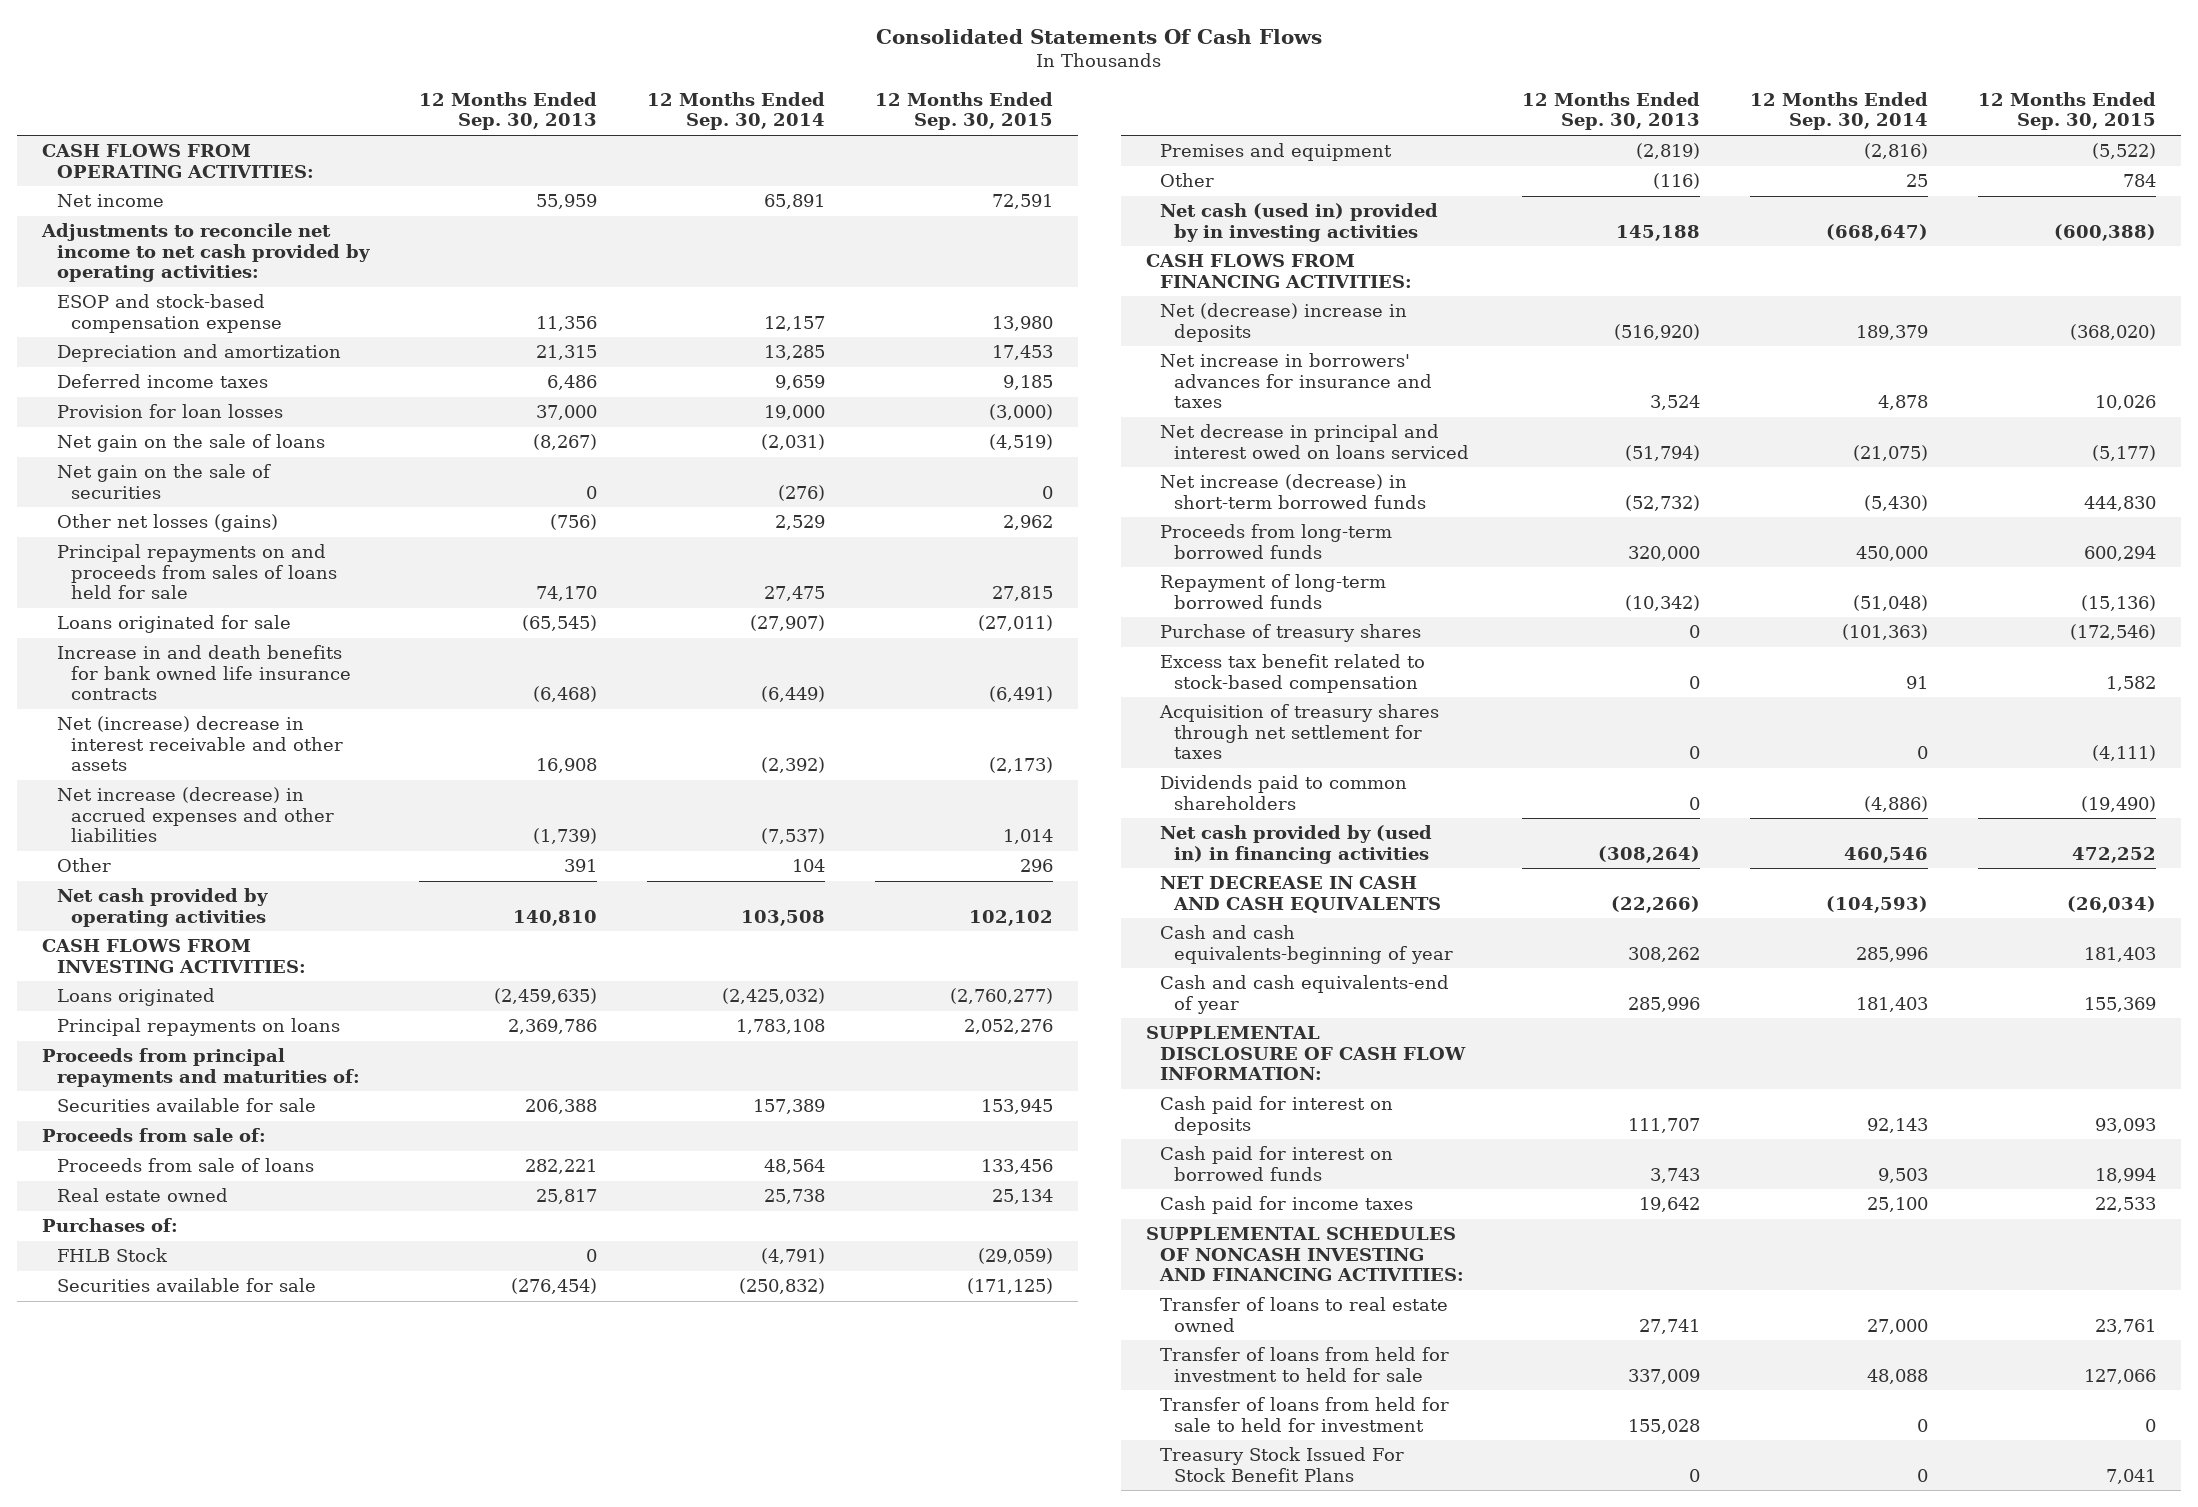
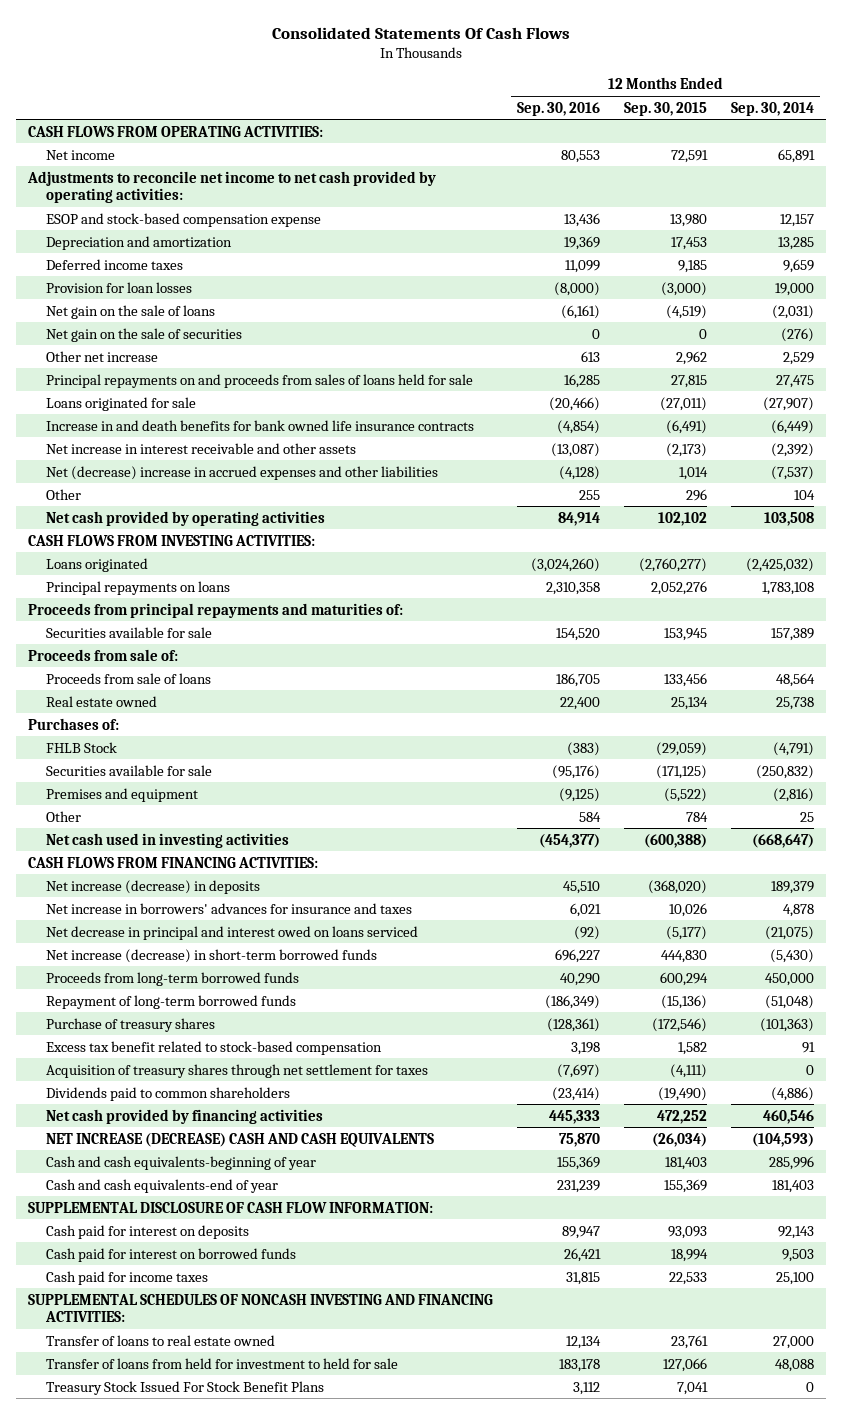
- | 12 Months Ended Sep. 30, 2013 | 12 Months Ended Sep. 30, 2014 | 12 Months Ended Sep. 30, 2015
+ | 12 Months Ended Sep. 30, 2016 | 12 Months Ended Sep. 30, 2015 | 12 Months Ended Sep. 30, 2014
- Other net losses (gains) | (756) | 2,529 | 2,962
+ Other net increase | 613 | 2,962 | 2,529
- Net (increase) decrease in interest receivable and other assets | 16,908 | (2,392) | (2,173)
- Net increase (decrease) in accrued expenses and other liabilities | (1,739) | (7,537) | 1,014
+ Net increase in interest receivable and other assets | (13,087) | (2,173) | (2,392)
+ Net (decrease) increase in accrued expenses and other liabilities | (4,128) | 1,014 | (7,537)
- Net cash (used in) provided by in investing activities | 145,188 | (668,647) | (600,388)
+ Net cash used in investing activities | (454,377) | (600,388) | (668,647)
- Net (decrease) increase in deposits | (516,920) | 189,379 | (368,020)
+ Net increase (decrease) in deposits | 45,510 | (368,020) | 189,379
- Net cash provided by (used in) in financing activities | (308,264) | 460,546 | 472,252
- NET DECREASE IN CASH AND CASH EQUIVALENTS | (22,266) | (104,593) | (26,034)
+ Net cash provided by financing activities | 445,333 | 472,252 | 460,546
+ NET INCREASE (DECREASE) CASH AND CASH EQUIVALENTS | 75,870 | (26,034) | (104,593)
- Transfer of loans from held for sale to held for investment | 155,028 | 0 | 0

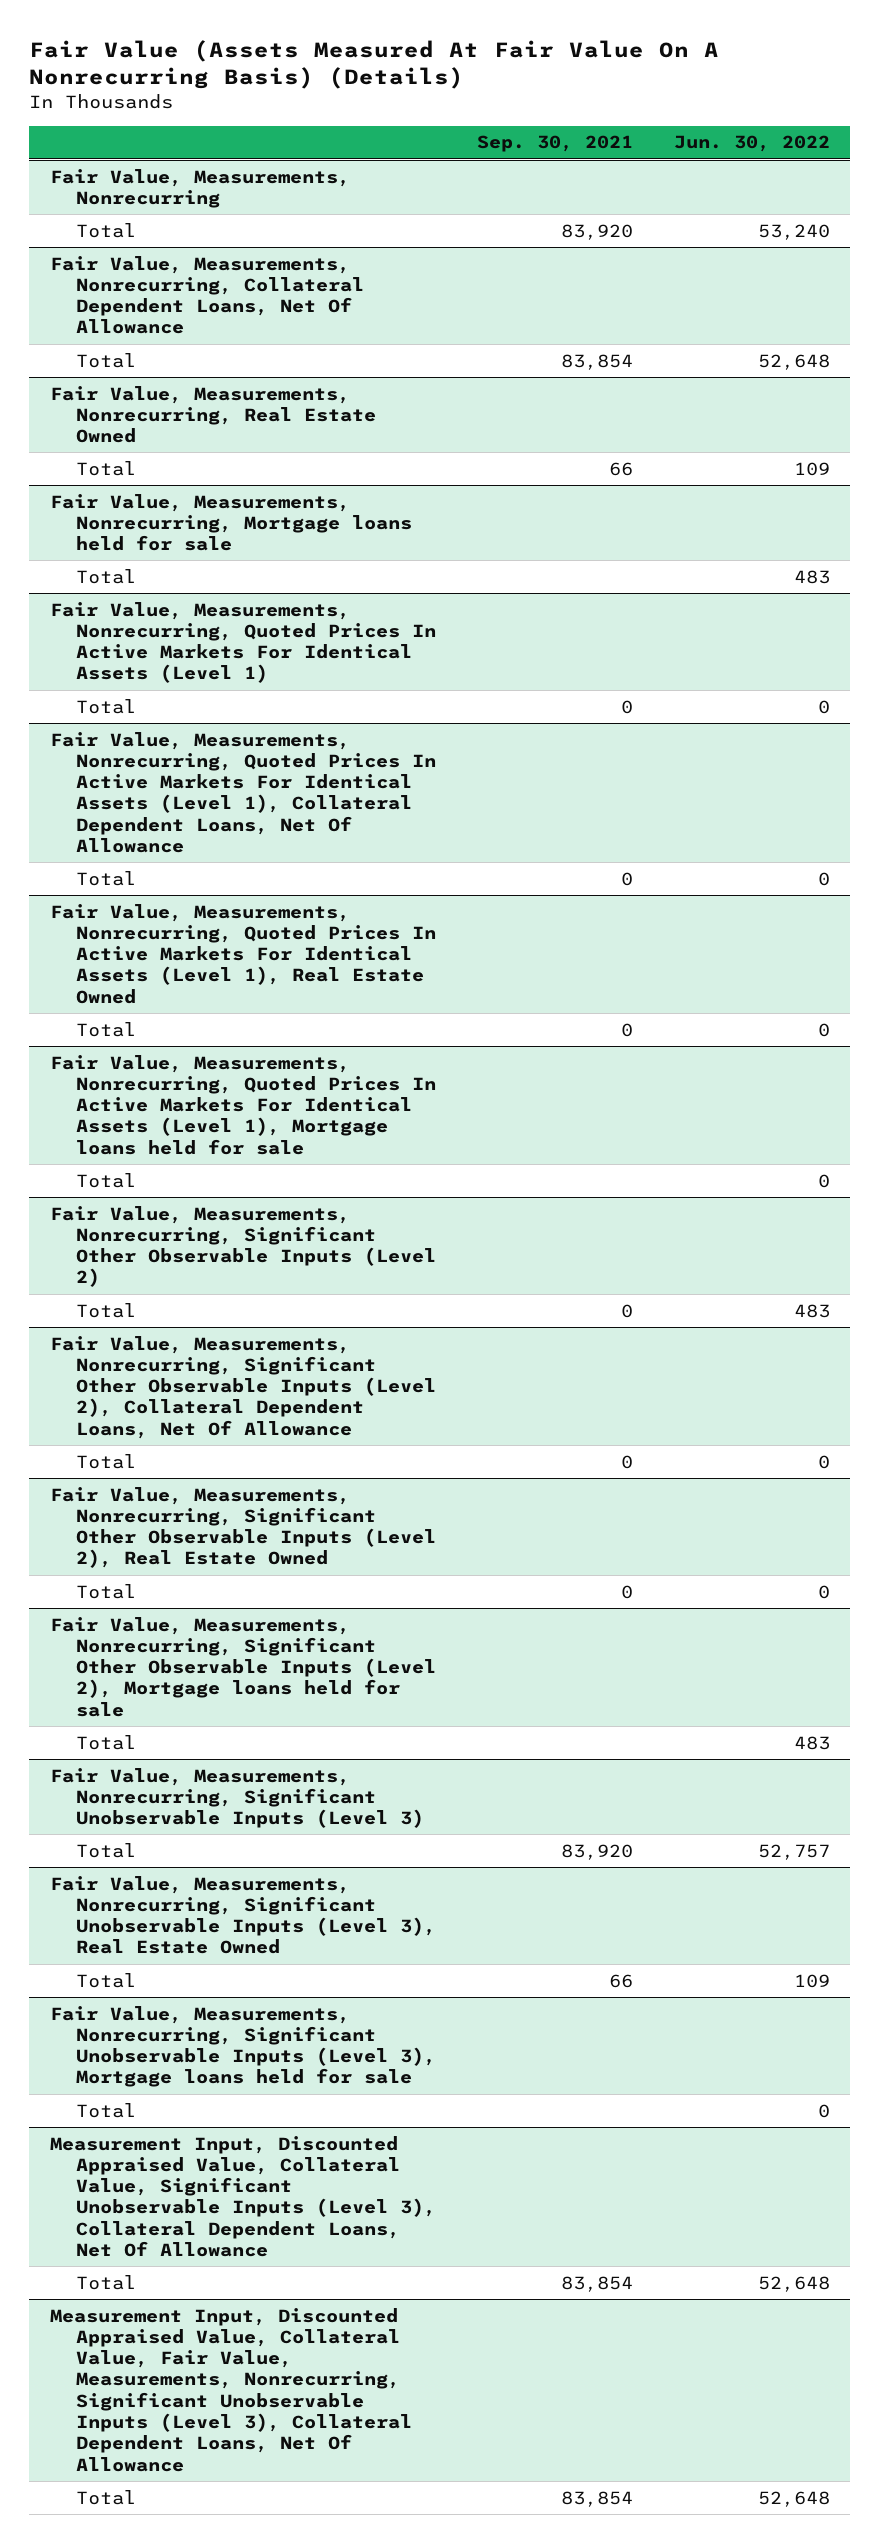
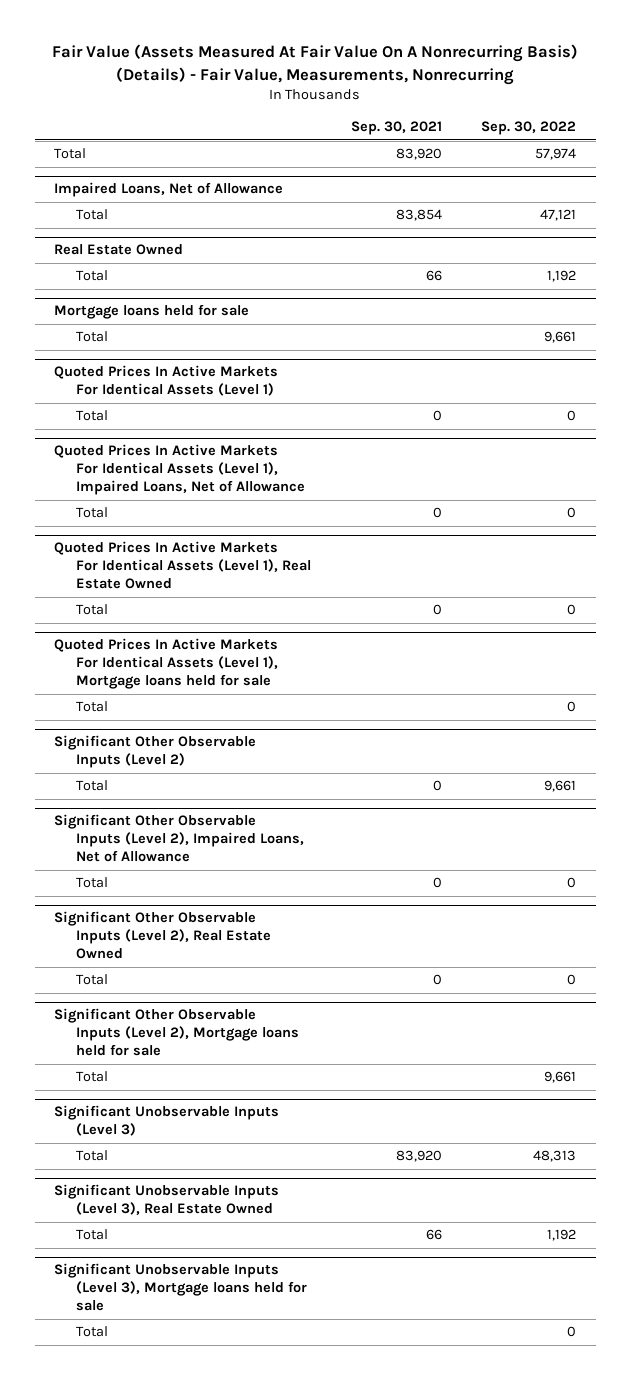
- Fair Value (Assets Measured At Fair Value On A Nonrecurring Basis) (Details)
+ Fair Value (Assets Measured At Fair Value On A Nonrecurring Basis) (Details) - Fair Value, Measurements, Nonrecurring
- | Sep. 30, 2021 | Jun. 30, 2022
+ | Sep. 30, 2021 | Sep. 30, 2022
- Fair Value, Measurements, Nonrecurring
- Fair Value, Measurements, Nonrecurring, Collateral Dependent Loans, Net Of Allowance
+ Impaired Loans, Net of Allowance
- Fair Value, Measurements, Nonrecurring, Real Estate Owned
+ Real Estate Owned
- Fair Value, Measurements, Nonrecurring, Mortgage loans held for sale
+ Mortgage loans held for sale
- Fair Value, Measurements, Nonrecurring, Quoted Prices In Active Markets For Identical Assets (Level 1)
+ Quoted Prices In Active Markets For Identical Assets (Level 1)
- Fair Value, Measurements, Nonrecurring, Quoted Prices In Active Markets For Identical Assets (Level 1), Collateral Dependent Loans, Net Of Allowance
+ Quoted Prices In Active Markets For Identical Assets (Level 1), Impaired Loans, Net of Allowance
- Fair Value, Measurements, Nonrecurring, Quoted Prices In Active Markets For Identical Assets (Level 1), Real Estate Owned
+ Quoted Prices In Active Markets For Identical Assets (Level 1), Real Estate Owned
- Fair Value, Measurements, Nonrecurring, Quoted Prices In Active Markets For Identical Assets (Level 1), Mortgage loans held for sale
+ Quoted Prices In Active Markets For Identical Assets (Level 1), Mortgage loans held for sale
- Fair Value, Measurements, Nonrecurring, Significant Other Observable Inputs (Level 2)
+ Significant Other Observable Inputs (Level 2)
- Fair Value, Measurements, Nonrecurring, Significant Other Observable Inputs (Level 2), Collateral Dependent Loans, Net Of Allowance
+ Significant Other Observable Inputs (Level 2), Impaired Loans, Net of Allowance
- Fair Value, Measurements, Nonrecurring, Significant Other Observable Inputs (Level 2), Real Estate Owned
+ Significant Other Observable Inputs (Level 2), Real Estate Owned
- Fair Value, Measurements, Nonrecurring, Significant Other Observable Inputs (Level 2), Mortgage loans held for sale
+ Significant Other Observable Inputs (Level 2), Mortgage loans held for sale
- Fair Value, Measurements, Nonrecurring, Significant Unobservable Inputs (Level 3)
+ Significant Unobservable Inputs (Level 3)
- Fair Value, Measurements, Nonrecurring, Significant Unobservable Inputs (Level 3), Real Estate Owned
+ Significant Unobservable Inputs (Level 3), Real Estate Owned
- Fair Value, Measurements, Nonrecurring, Significant Unobservable Inputs (Level 3), Mortgage loans held for sale
+ Significant Unobservable Inputs (Level 3), Mortgage loans held for sale
- Measurement Input, Discounted Appraised Value, Collateral Value, Significant Unobservable Inputs (Level 3), Collateral Dependent Loans, Net Of Allowance
- Total | 83,854 | 52,648
- Measurement Input, Discounted Appraised Value, Collateral Value, Fair Value, Measurements, Nonrecurring, Significant Unobservable Inputs (Level 3), Collateral Dependent Loans, Net Of Allowance
- Total | 83,854 | 52,648

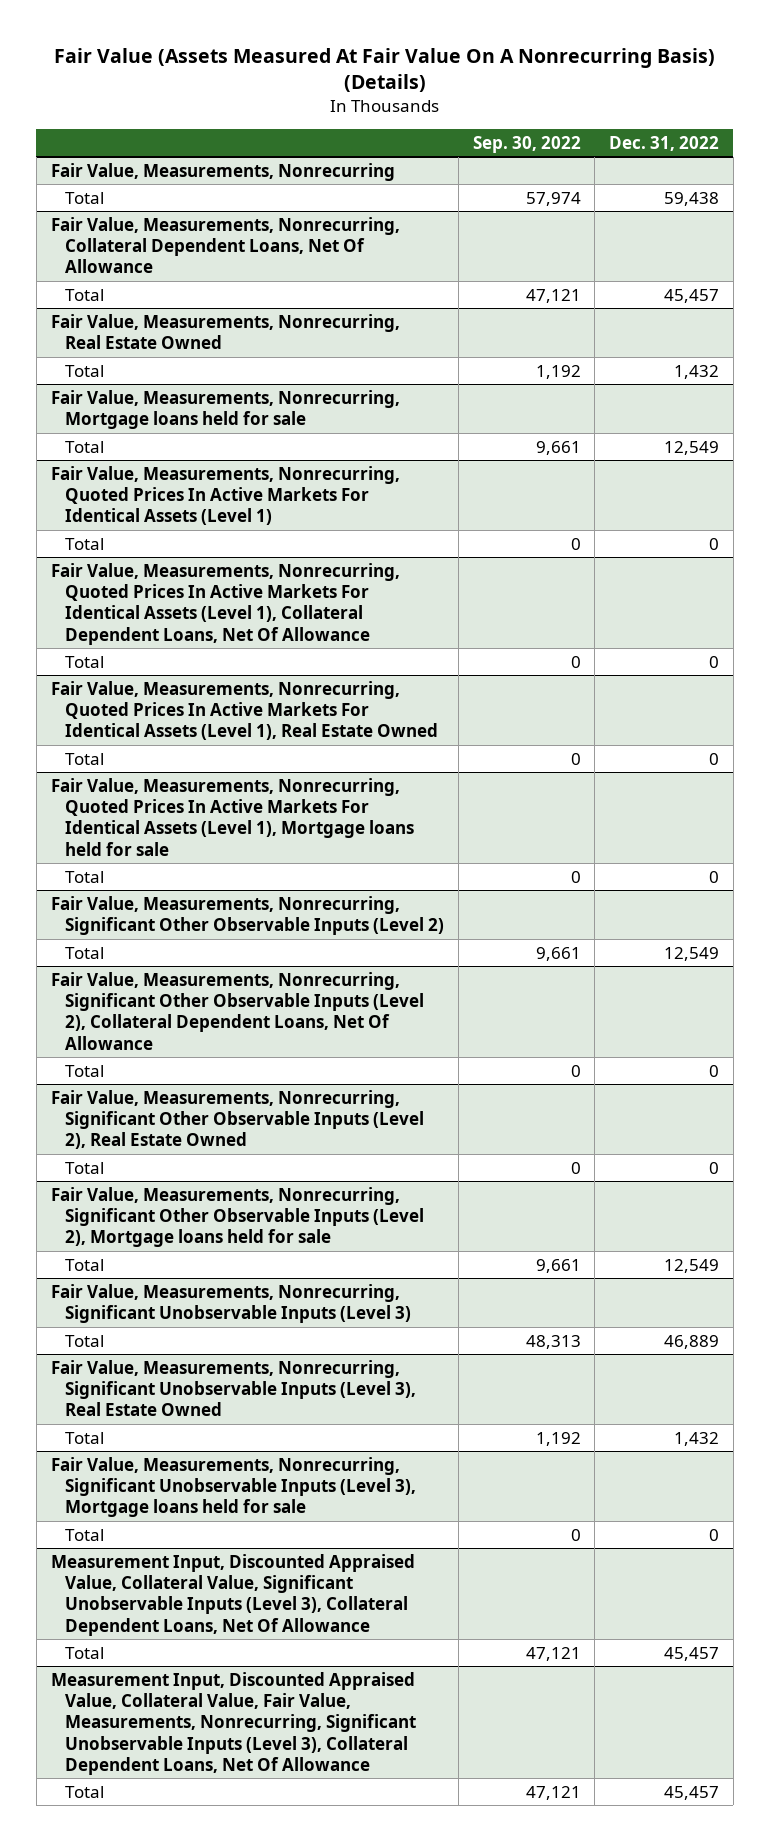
- Fair Value (Assets Measured At Fair Value On A Nonrecurring Basis) (Details) - Fair Value, Measurements, Nonrecurring
+ Fair Value (Assets Measured At Fair Value On A Nonrecurring Basis) (Details)
- | Sep. 30, 2021 | Sep. 30, 2022
+ | Sep. 30, 2022 | Dec. 31, 2022
+ Fair Value, Measurements, Nonrecurring
- Impaired Loans, Net of Allowance
+ Fair Value, Measurements, Nonrecurring, Collateral Dependent Loans, Net Of Allowance
- Real Estate Owned
+ Fair Value, Measurements, Nonrecurring, Real Estate Owned
- Mortgage loans held for sale
+ Fair Value, Measurements, Nonrecurring, Mortgage loans held for sale
- Quoted Prices In Active Markets For Identical Assets (Level 1)
+ Fair Value, Measurements, Nonrecurring, Quoted Prices In Active Markets For Identical Assets (Level 1)
- Quoted Prices In Active Markets For Identical Assets (Level 1), Impaired Loans, Net of Allowance
+ Fair Value, Measurements, Nonrecurring, Quoted Prices In Active Markets For Identical Assets (Level 1), Collateral Dependent Loans, Net Of Allowance
- Quoted Prices In Active Markets For Identical Assets (Level 1), Real Estate Owned
+ Fair Value, Measurements, Nonrecurring, Quoted Prices In Active Markets For Identical Assets (Level 1), Real Estate Owned
- Quoted Prices In Active Markets For Identical Assets (Level 1), Mortgage loans held for sale
+ Fair Value, Measurements, Nonrecurring, Quoted Prices In Active Markets For Identical Assets (Level 1), Mortgage loans held for sale
- Significant Other Observable Inputs (Level 2)
+ Fair Value, Measurements, Nonrecurring, Significant Other Observable Inputs (Level 2)
- Significant Other Observable Inputs (Level 2), Impaired Loans, Net of Allowance
+ Fair Value, Measurements, Nonrecurring, Significant Other Observable Inputs (Level 2), Collateral Dependent Loans, Net Of Allowance
- Significant Other Observable Inputs (Level 2), Real Estate Owned
+ Fair Value, Measurements, Nonrecurring, Significant Other Observable Inputs (Level 2), Real Estate Owned
- Significant Other Observable Inputs (Level 2), Mortgage loans held for sale
+ Fair Value, Measurements, Nonrecurring, Significant Other Observable Inputs (Level 2), Mortgage loans held for sale
- Significant Unobservable Inputs (Level 3)
+ Fair Value, Measurements, Nonrecurring, Significant Unobservable Inputs (Level 3)
- Significant Unobservable Inputs (Level 3), Real Estate Owned
+ Fair Value, Measurements, Nonrecurring, Significant Unobservable Inputs (Level 3), Real Estate Owned
- Significant Unobservable Inputs (Level 3), Mortgage loans held for sale
+ Fair Value, Measurements, Nonrecurring, Significant Unobservable Inputs (Level 3), Mortgage loans held for sale
+ Measurement Input, Discounted Appraised Value, Collateral Value, Significant Unobservable Inputs (Level 3), Collateral Dependent Loans, Net Of Allowance
+ Total | 47,121 | 45,457
+ Measurement Input, Discounted Appraised Value, Collateral Value, Fair Value, Measurements, Nonrecurring, Significant Unobservable Inputs (Level 3), Collateral Dependent Loans, Net Of Allowance
+ Total | 47,121 | 45,457

